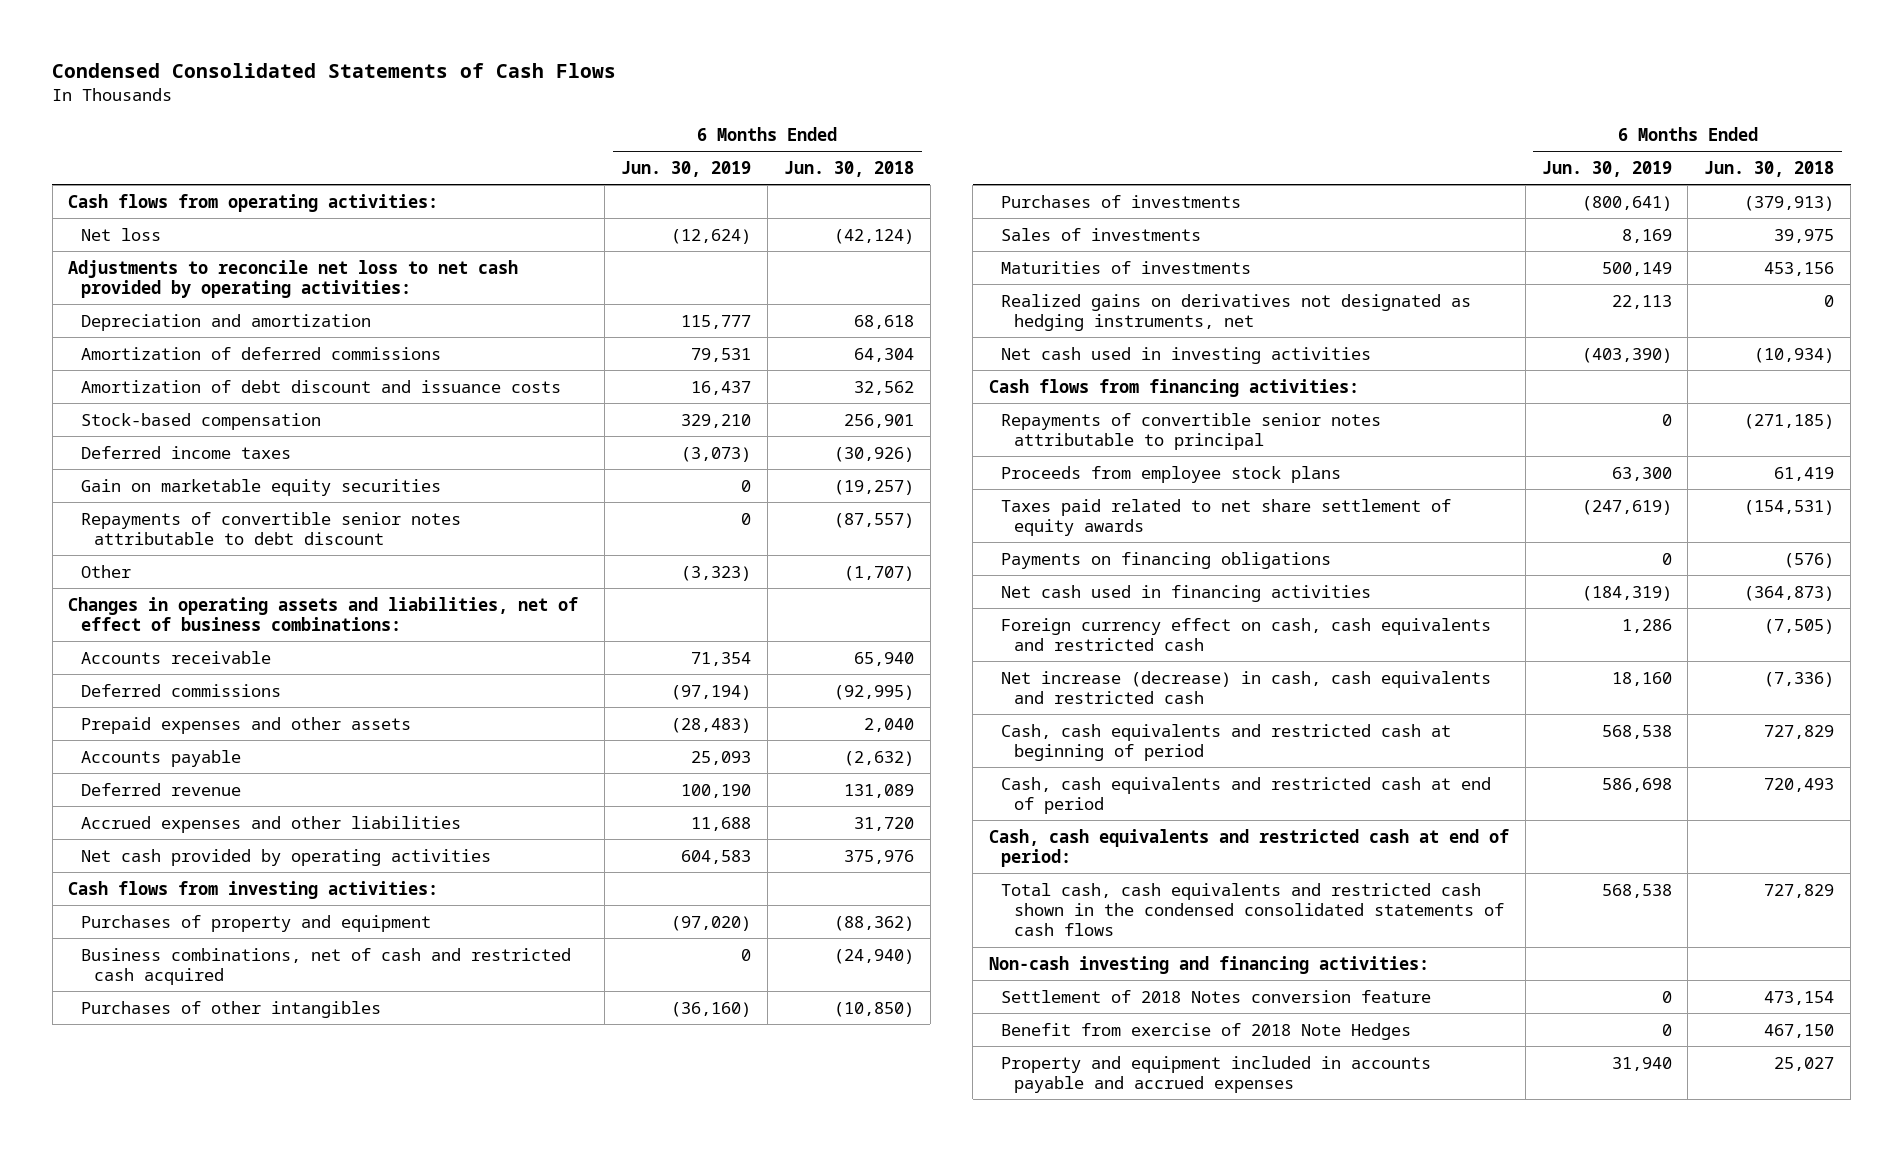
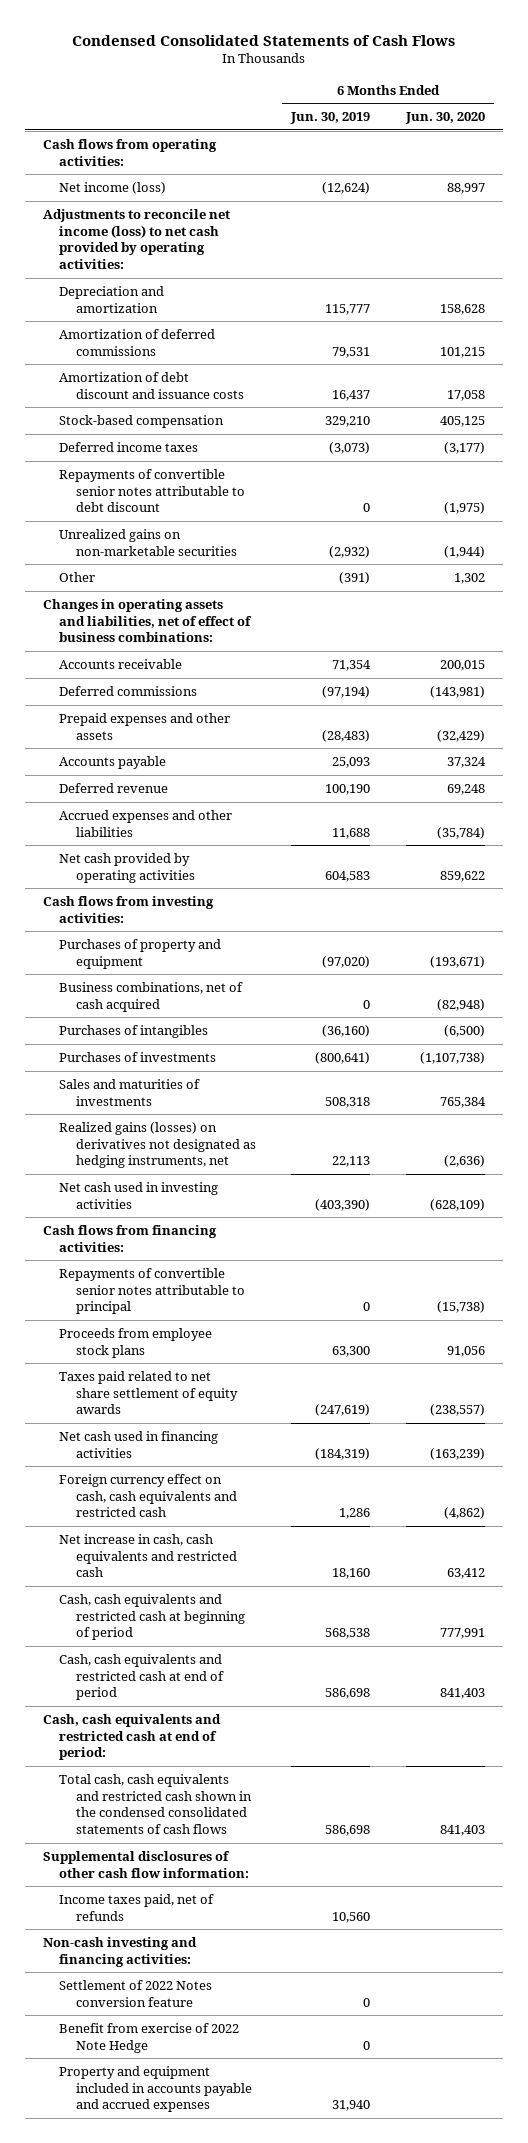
- | 6 Months Ended Jun. 30, 2019 | 6 Months Ended Jun. 30, 2018
+ | 6 Months Ended Jun. 30, 2019 | 6 Months Ended Jun. 30, 2020
- Net loss | (12,624) | (42,124)
- Adjustments to reconcile net loss to net cash provided by operating activities:
+ Net income (loss) | (12,624) | 88,997
+ Adjustments to reconcile net income (loss) to net cash provided by operating activities:
- Gain on marketable equity securities | 0 | (19,257)
- Other | (3,323) | (1,707)
+ Unrealized gains on non-marketable securities | (2,932) | (1,944)
+ Other | (391) | 1,302
- Business combinations, net of cash and restricted cash acquired | 0 | (24,940)
- Purchases of other intangibles | (36,160) | (10,850)
+ Business combinations, net of cash acquired | 0 | (82,948)
+ Purchases of intangibles | (36,160) | (6,500)
- Sales of investments | 8,169 | 39,975
- Maturities of investments | 500,149 | 453,156
- Realized gains on derivatives not designated as hedging instruments, net | 22,113 | 0
+ Sales and maturities of investments | 508,318 | 765,384
+ Realized gains (losses) on derivatives not designated as hedging instruments, net | 22,113 | (2,636)
- Payments on financing obligations | 0 | (576)
- Net increase (decrease) in cash, cash equivalents and restricted cash | 18,160 | (7,336)
+ Net increase in cash, cash equivalents and restricted cash | 18,160 | 63,412
- Total cash, cash equivalents and restricted cash shown in the condensed consolidated statements of cash flows | 568,538 | 727,829
+ Total cash, cash equivalents and restricted cash shown in the condensed consolidated statements of cash flows | 586,698 | 841,403
+ Supplemental disclosures of other cash flow information:
+ Income taxes paid, net of refunds | 10,560 |
- Settlement of 2018 Notes conversion feature | 0 | 473,154
- Benefit from exercise of 2018 Note Hedges | 0 | 467,150
+ Settlement of 2022 Notes conversion feature | 0 |
+ Benefit from exercise of 2022 Note Hedge | 0 |

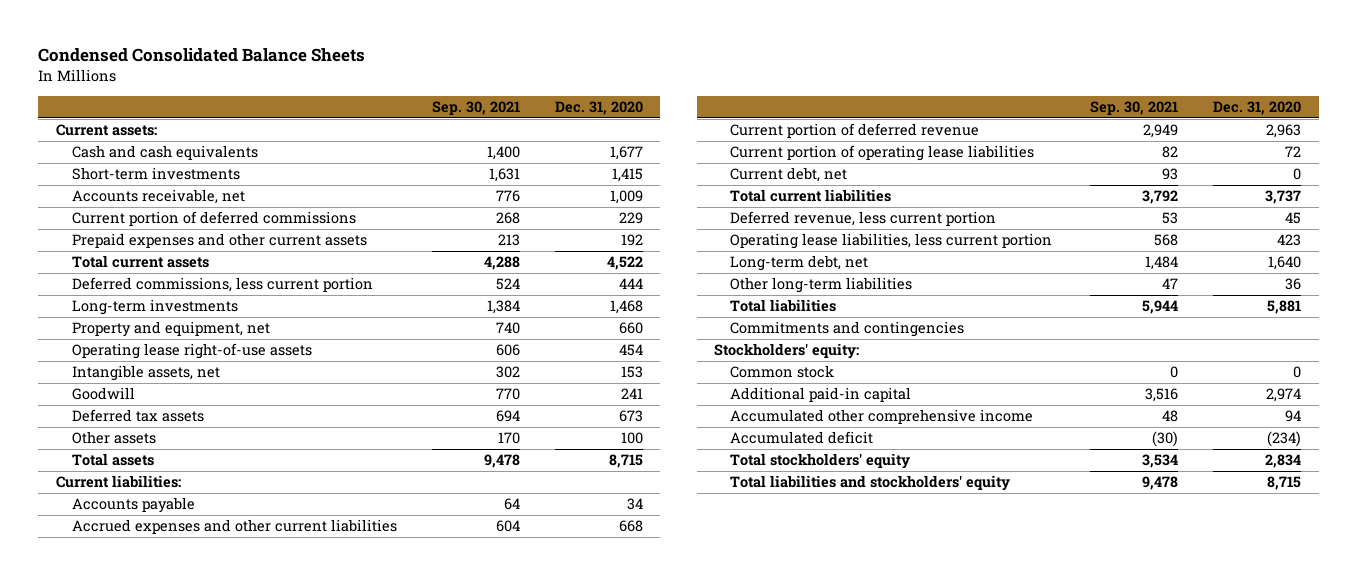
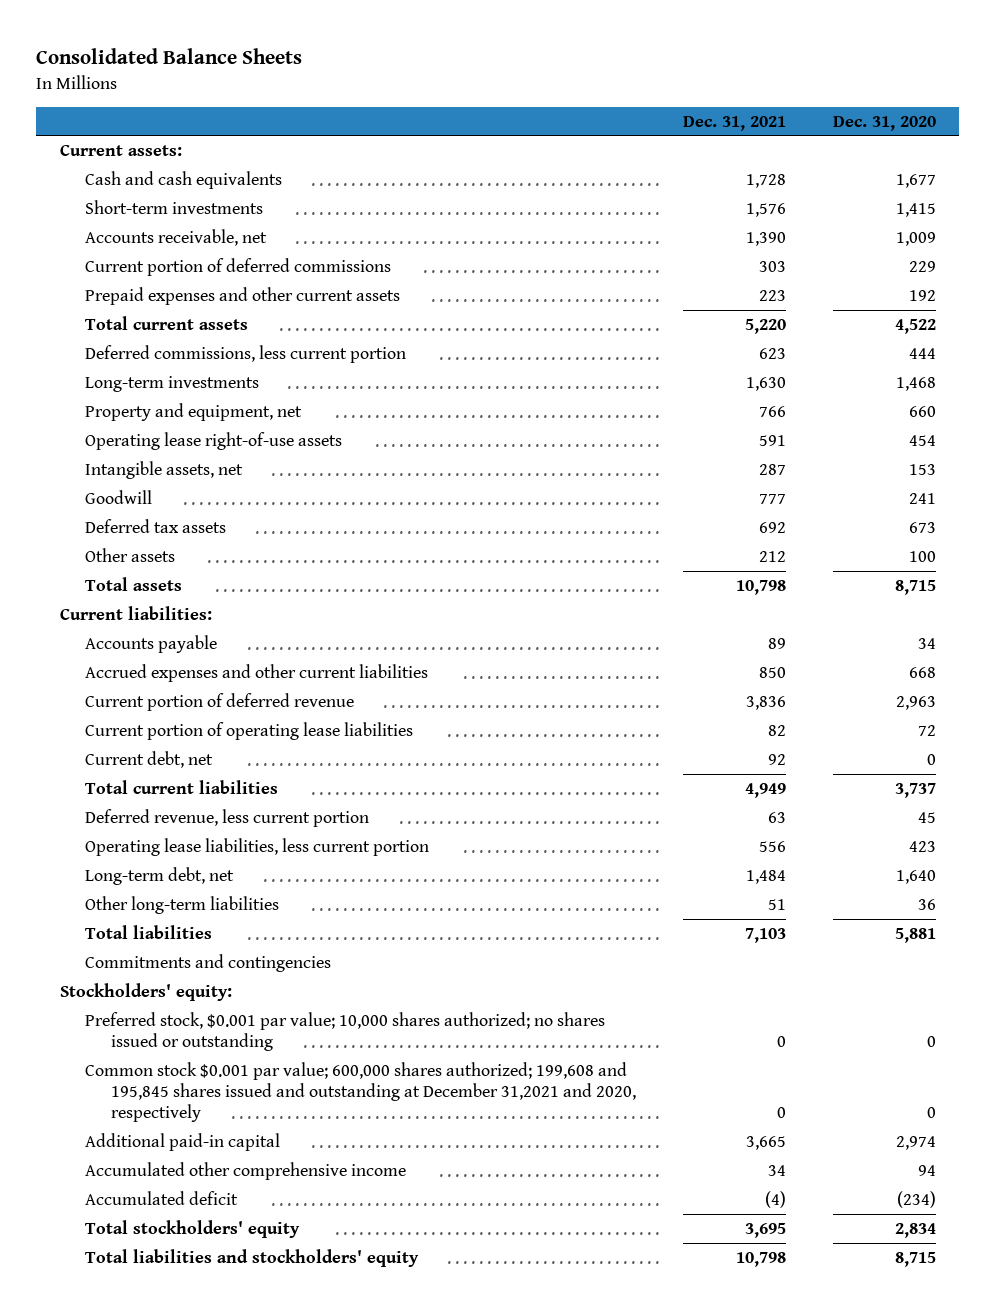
- Condensed Consolidated Balance Sheets
+ Consolidated Balance Sheets
- | Sep. 30, 2021 | Dec. 31, 2020
+ | Dec. 31, 2021 | Dec. 31, 2020
- Common stock | 0 | 0
+ Preferred stock, $0.001 par value; 10,000 shares authorized; no shares issued or outstanding | 0 | 0
+ Common stock $0.001 par value; 600,000 shares authorized; 199,608 and 195,845 shares issued and outstanding at December 31,2021 and 2020, respectively | 0 | 0

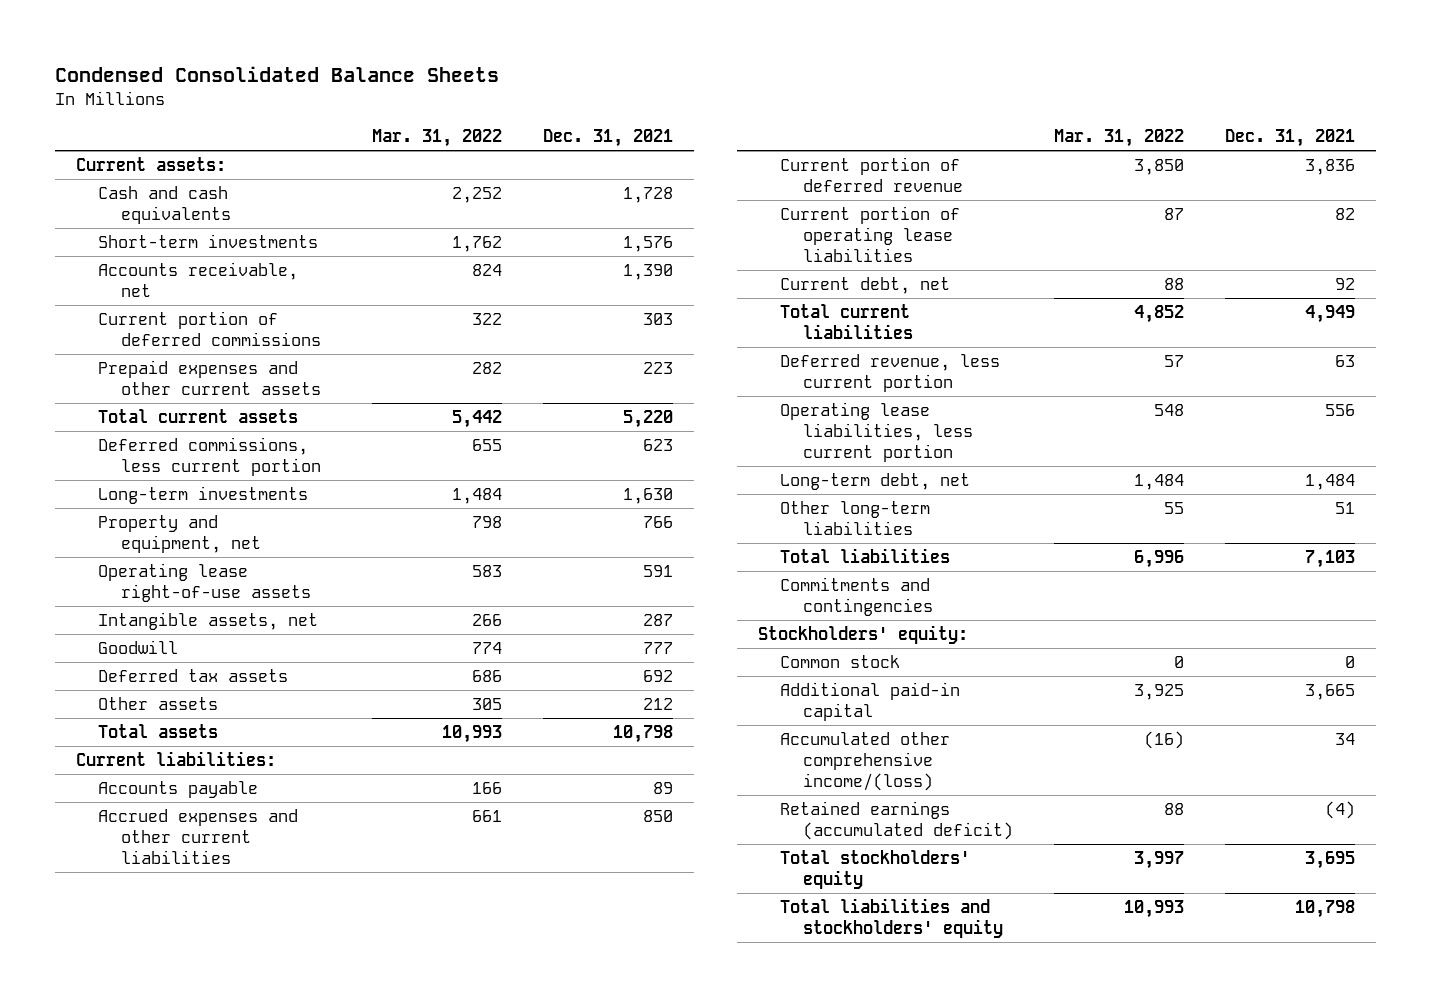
- Consolidated Balance Sheets
+ Condensed Consolidated Balance Sheets
- | Dec. 31, 2021 | Dec. 31, 2020
+ | Mar. 31, 2022 | Dec. 31, 2021
- Preferred stock, $0.001 par value; 10,000 shares authorized; no shares issued or outstanding | 0 | 0
- Common stock $0.001 par value; 600,000 shares authorized; 199,608 and 195,845 shares issued and outstanding at December 31,2021 and 2020, respectively | 0 | 0
+ Common stock | 0 | 0
- Accumulated other comprehensive income | 34 | 94
- Accumulated deficit | (4) | (234)
+ Accumulated other comprehensive income/(loss) | (16) | 34
+ Retained earnings (accumulated deficit) | 88 | (4)

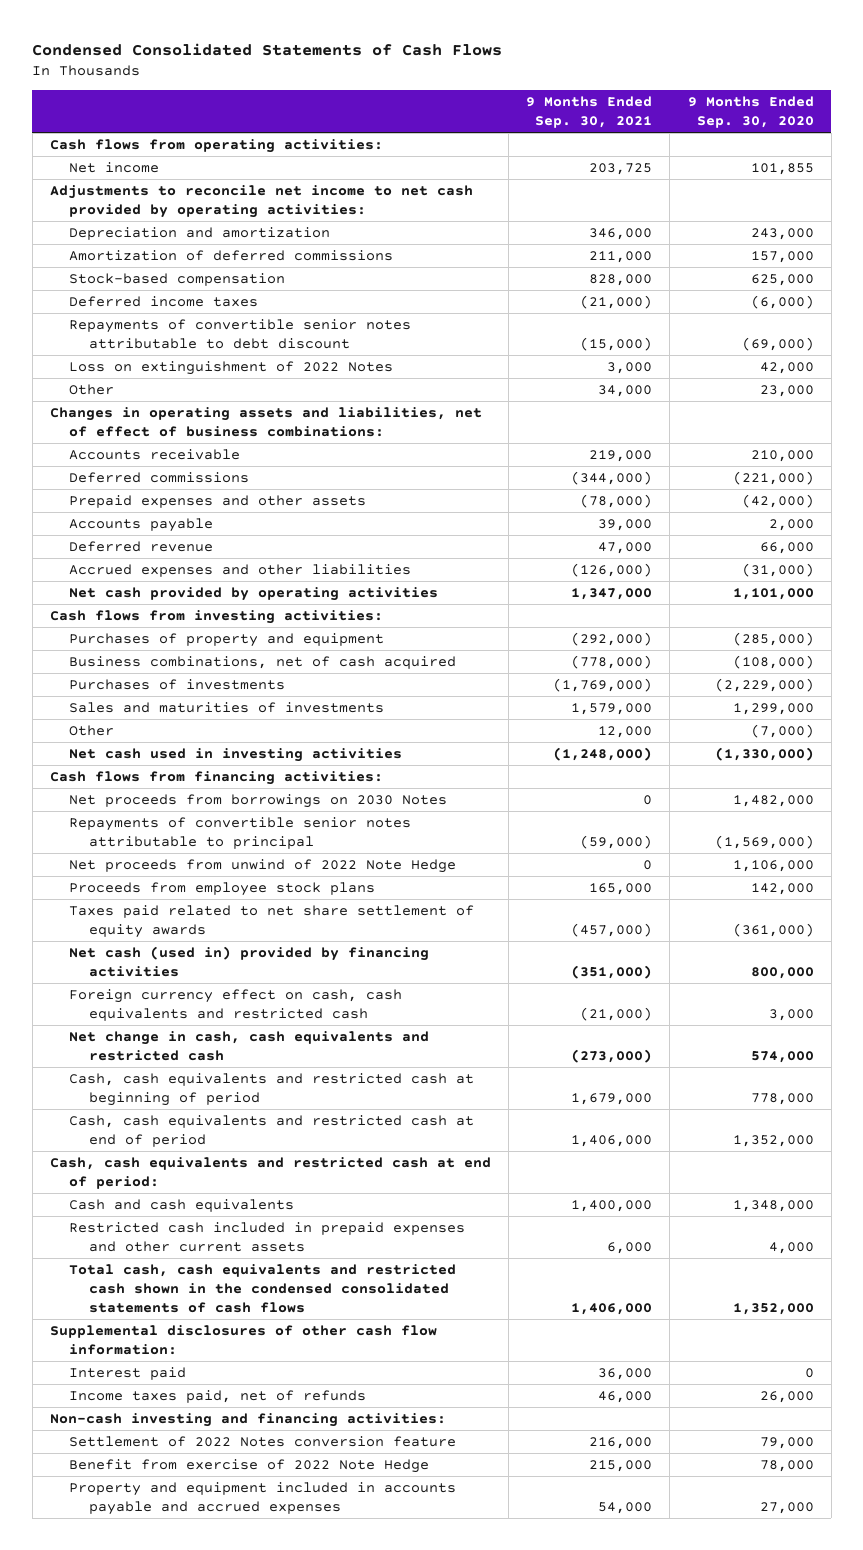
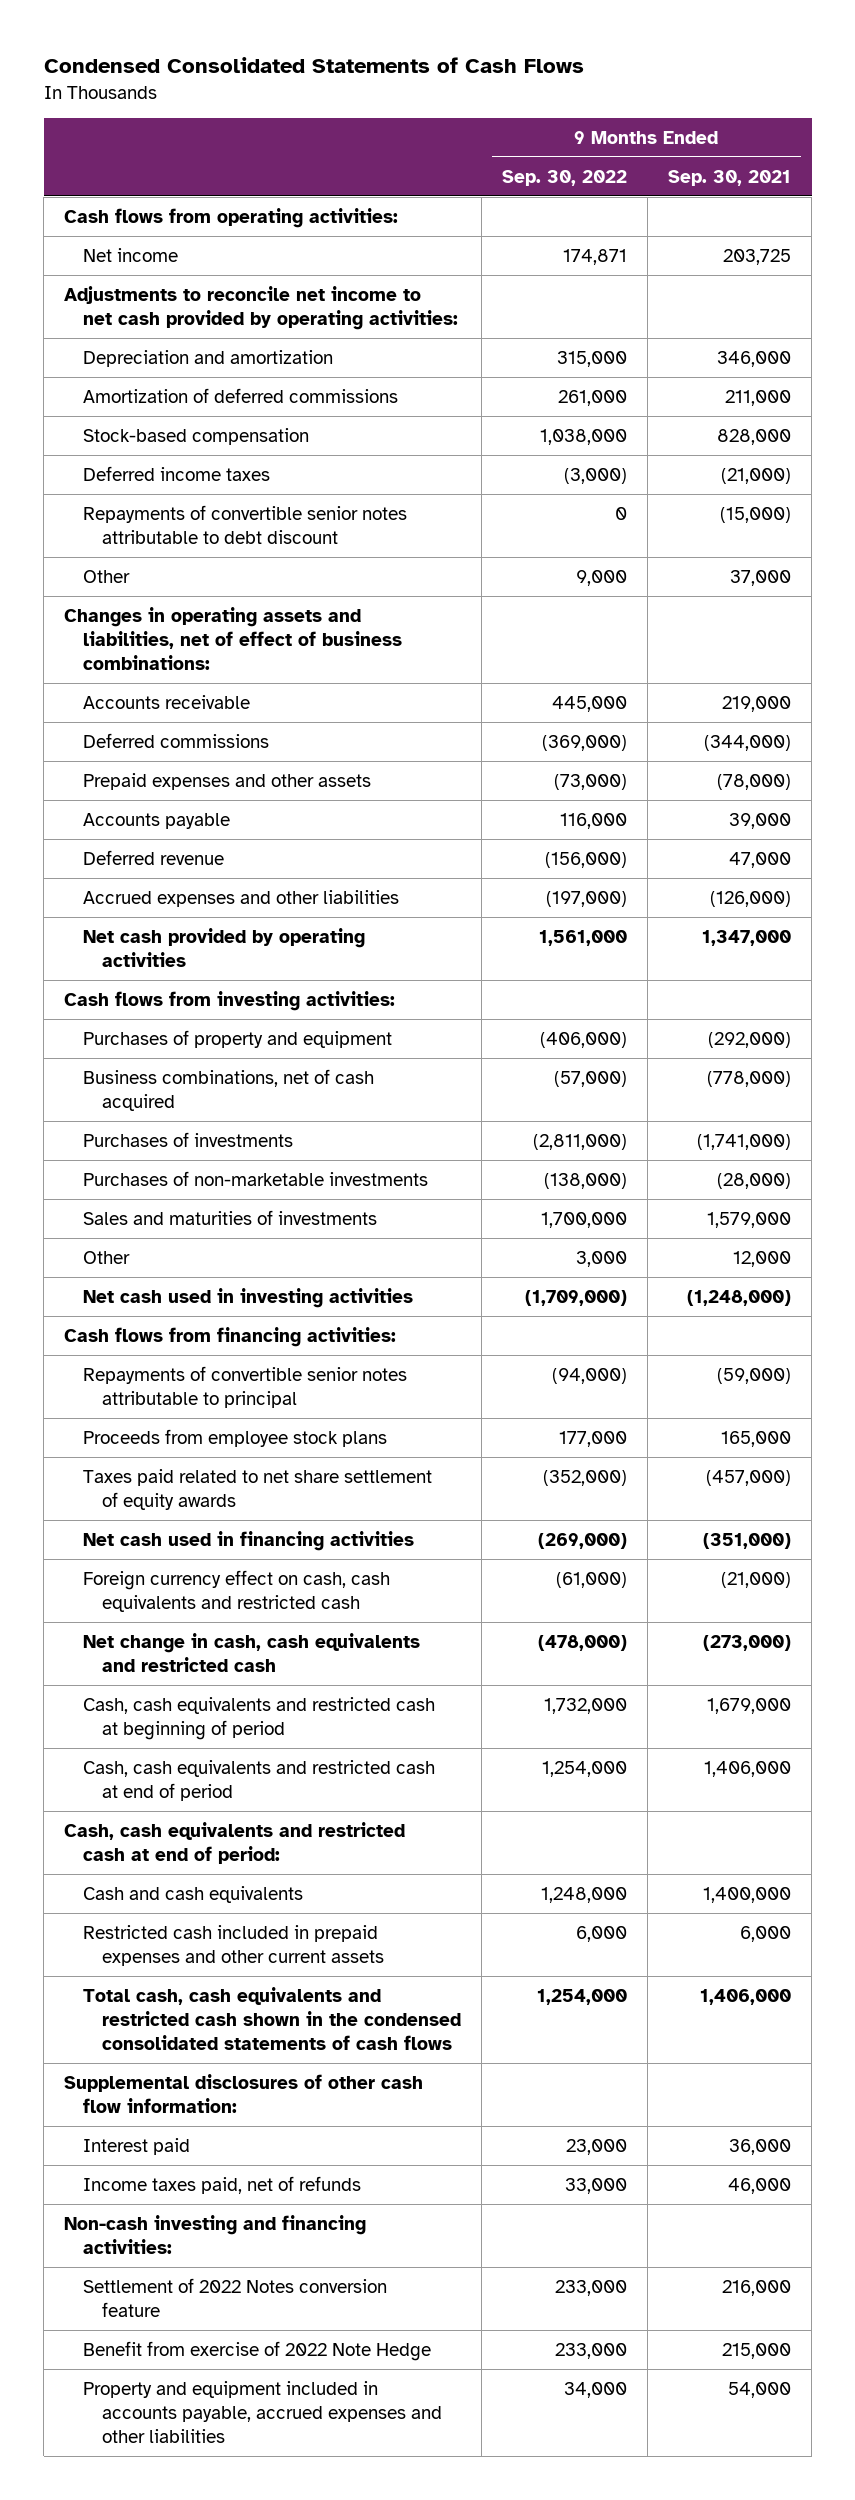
- | 9 Months Ended Sep. 30, 2021 | 9 Months Ended Sep. 30, 2020
+ | 9 Months Ended Sep. 30, 2022 | 9 Months Ended Sep. 30, 2021
- Loss on extinguishment of 2022 Notes | 3,000 | 42,000
- Other | 34,000 | 23,000
+ Other | 9,000 | 37,000
- Purchases of investments | (1,769,000) | (2,229,000)
+ Purchases of investments | (2,811,000) | (1,741,000)
+ Purchases of non-marketable investments | (138,000) | (28,000)
- Net proceeds from borrowings on 2030 Notes | 0 | 1,482,000
- Net proceeds from unwind of 2022 Note Hedge | 0 | 1,106,000
- Net cash (used in) provided by financing activities | (351,000) | 800,000
+ Net cash used in financing activities | (269,000) | (351,000)
- Property and equipment included in accounts payable and accrued expenses | 54,000 | 27,000
+ Property and equipment included in accounts payable, accrued expenses and other liabilities | 34,000 | 54,000

